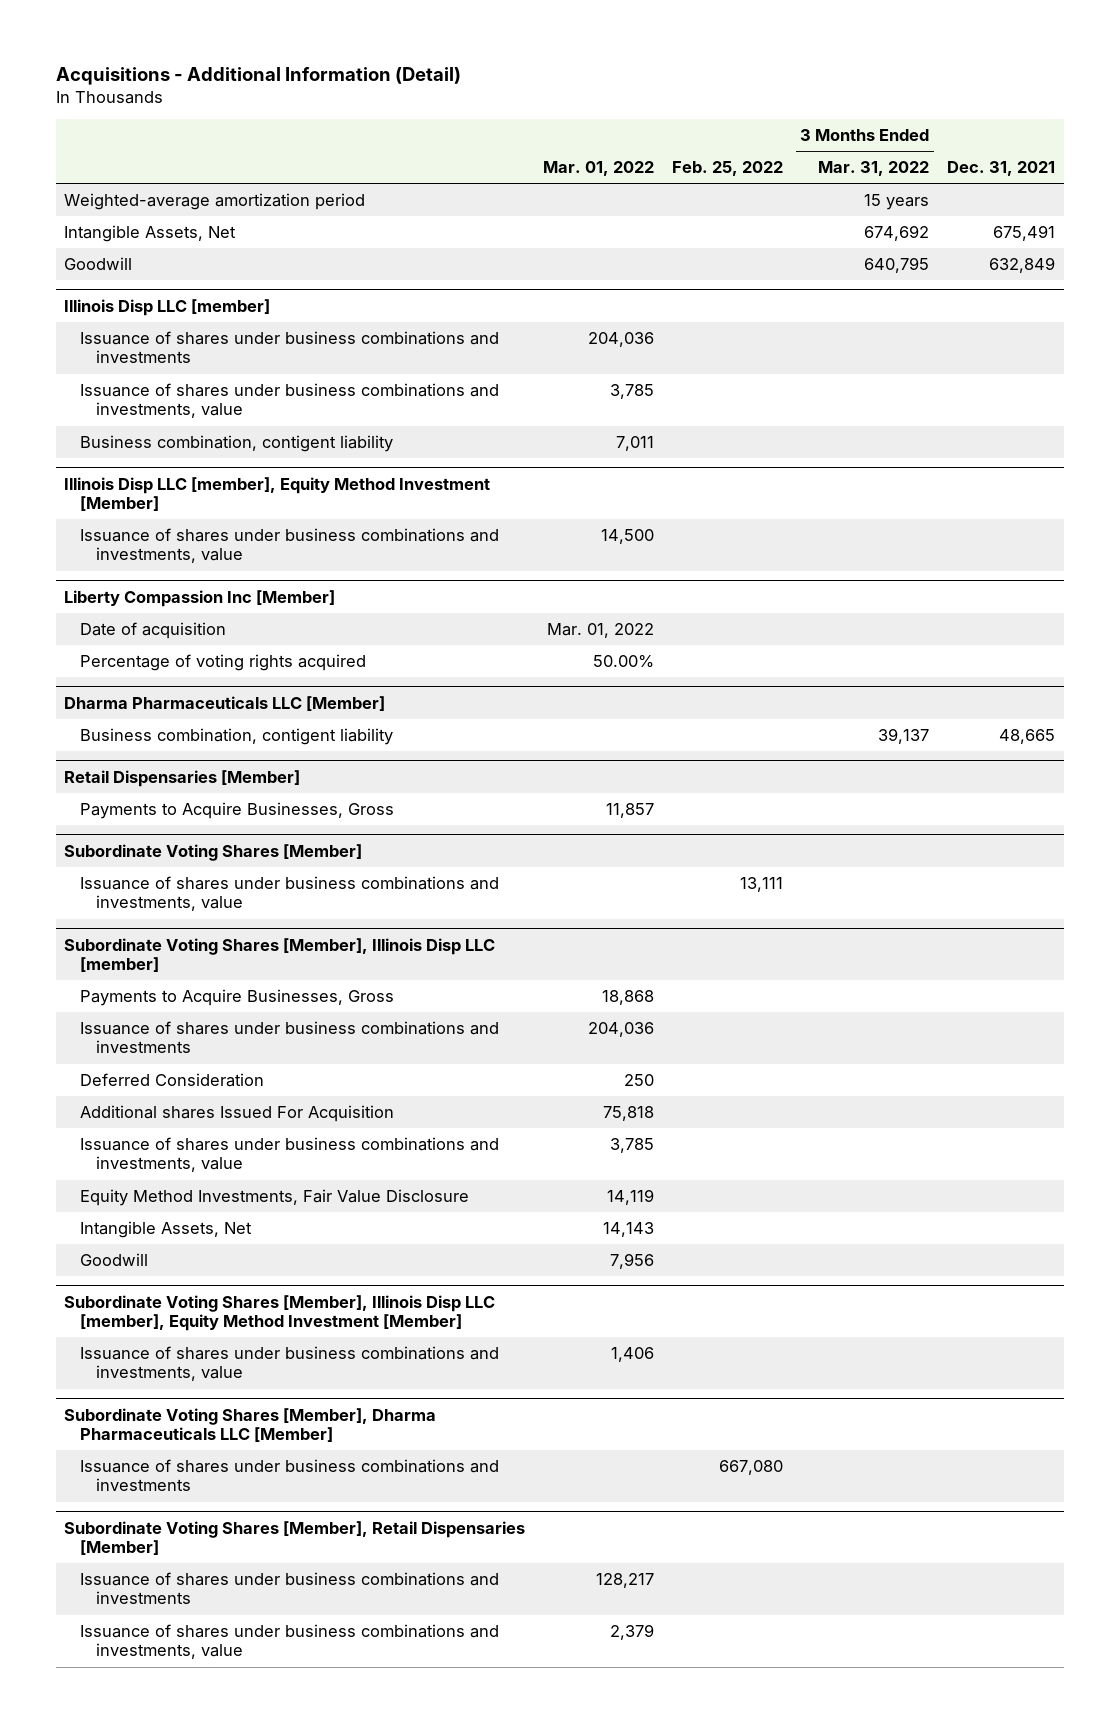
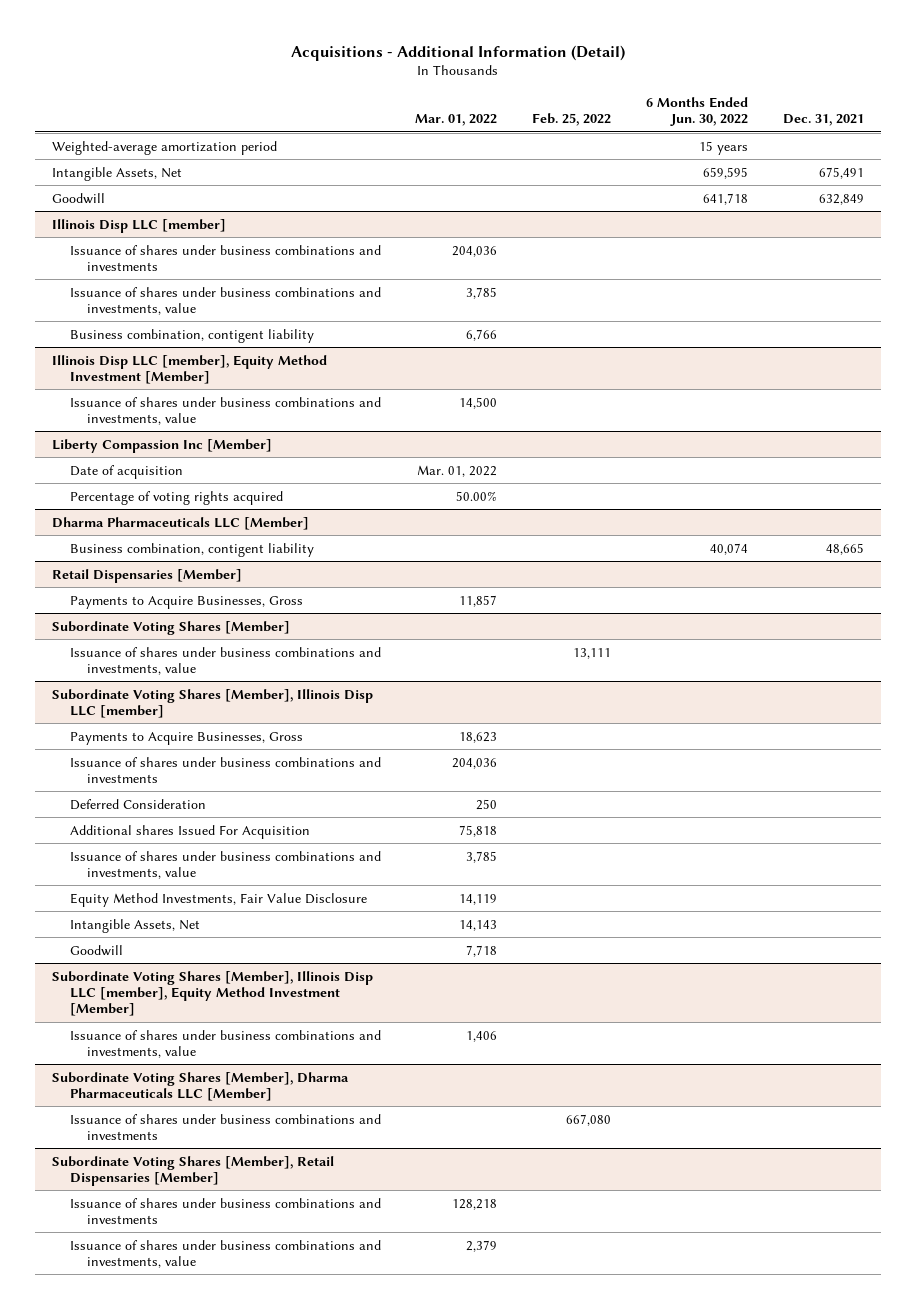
- | Mar. 01, 2022 | Feb. 25, 2022 | 3 Months Ended Mar. 31, 2022 | Dec. 31, 2021
+ | Mar. 01, 2022 | Feb. 25, 2022 | 6 Months Ended Jun. 30, 2022 | Dec. 31, 2021
@ Illinois Disp LLC [member]
- Business combination, contigent liability | 7,011 | | |
+ Business combination, contigent liability | 6,766 | | |
@ Subordinate Voting Shares [Member], Illinois Disp LLC [member]
- Payments to Acquire Businesses, Gross | 18,868 | | |
+ Payments to Acquire Businesses, Gross | 18,623 | | |
- Goodwill | 7,956 | | |
+ Goodwill | 7,718 | | |
@ Subordinate Voting Shares [Member], Retail Dispensaries [Member]
- Issuance of shares under business combinations and investments | 128,217 | | |
+ Issuance of shares under business combinations and investments | 128,218 | | |

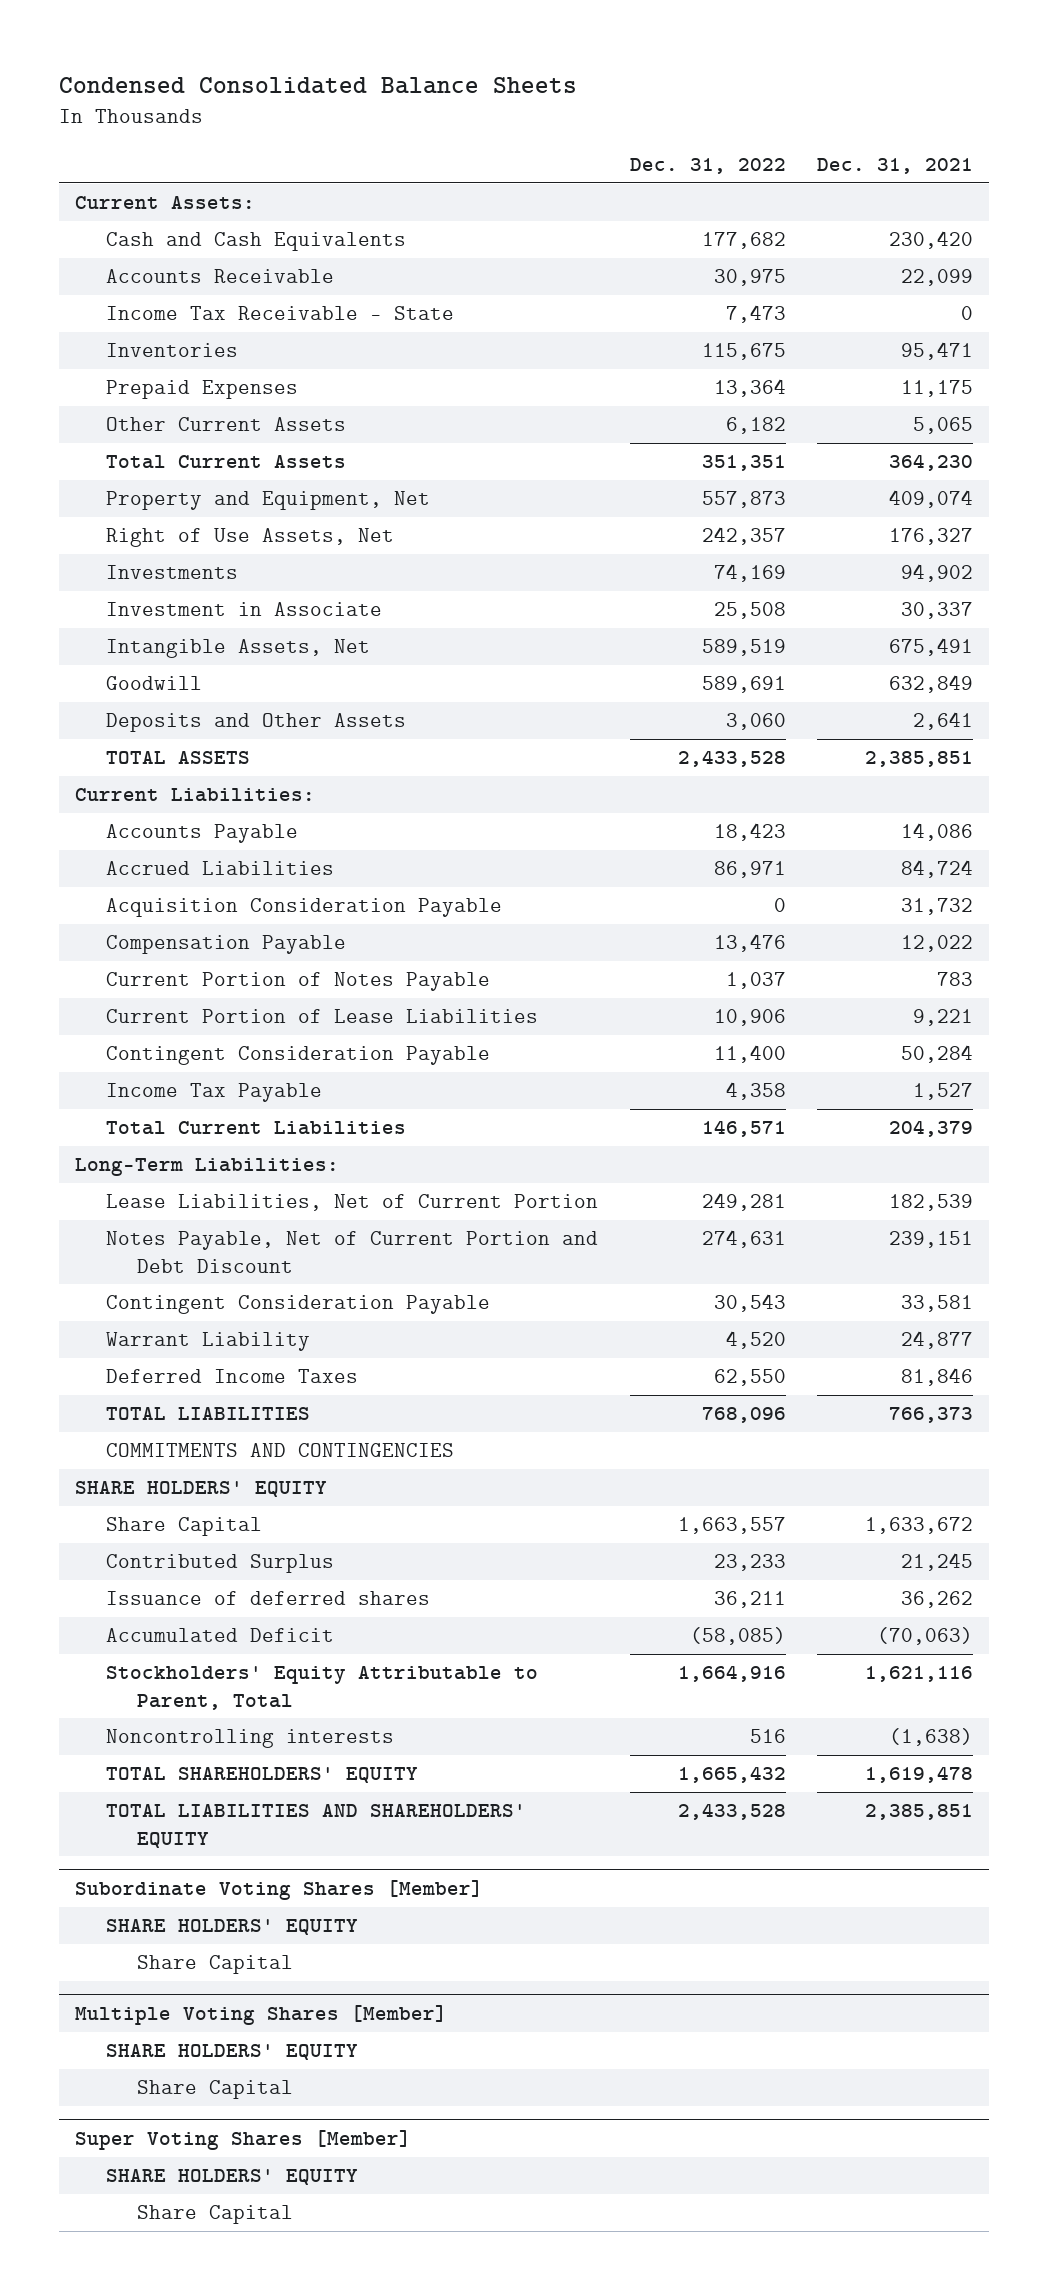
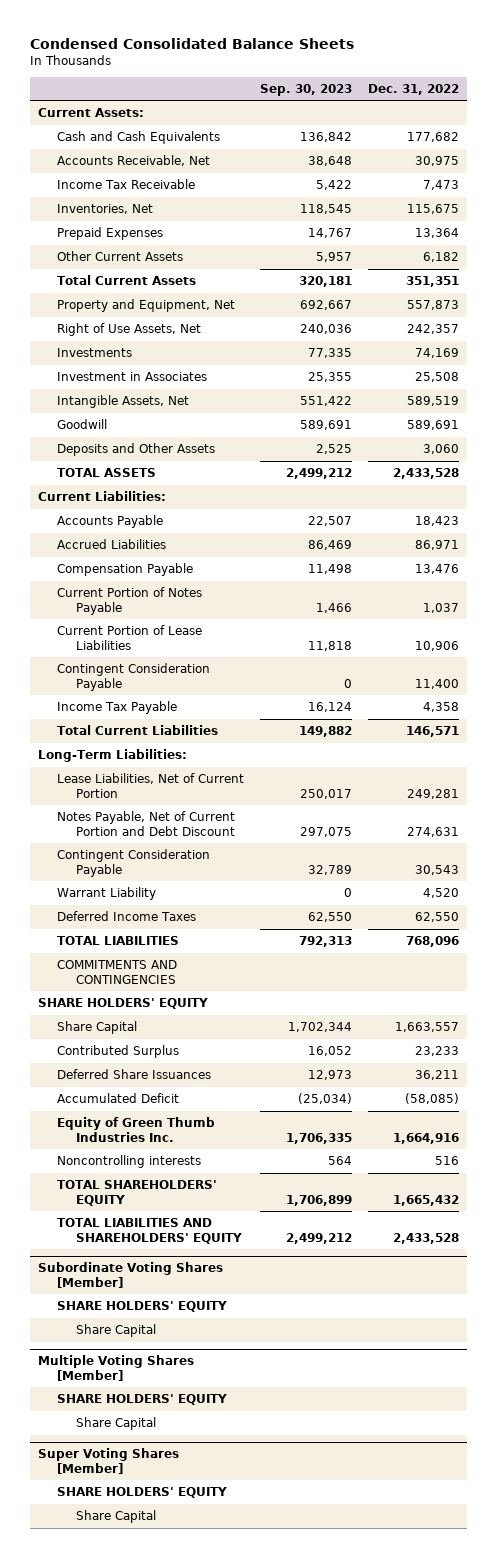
- | Dec. 31, 2022 | Dec. 31, 2021
+ | Sep. 30, 2023 | Dec. 31, 2022
- Accounts Receivable | 30,975 | 22,099
- Income Tax Receivable - State | 7,473 | 0
- Inventories | 115,675 | 95,471
+ Accounts Receivable, Net | 38,648 | 30,975
+ Income Tax Receivable | 5,422 | 7,473
+ Inventories, Net | 118,545 | 115,675
- Investment in Associate | 25,508 | 30,337
+ Investment in Associates | 25,355 | 25,508
- Acquisition Consideration Payable | 0 | 31,732
- Issuance of deferred shares | 36,211 | 36,262
+ Deferred Share Issuances | 12,973 | 36,211
- Stockholders' Equity Attributable to Parent, Total | 1,664,916 | 1,621,116
+ Equity of Green Thumb Industries Inc. | 1,706,335 | 1,664,916

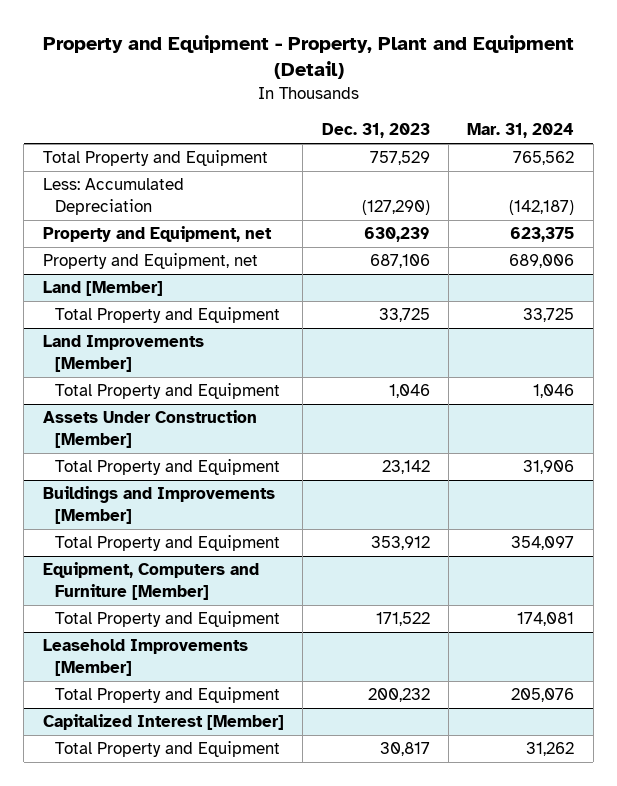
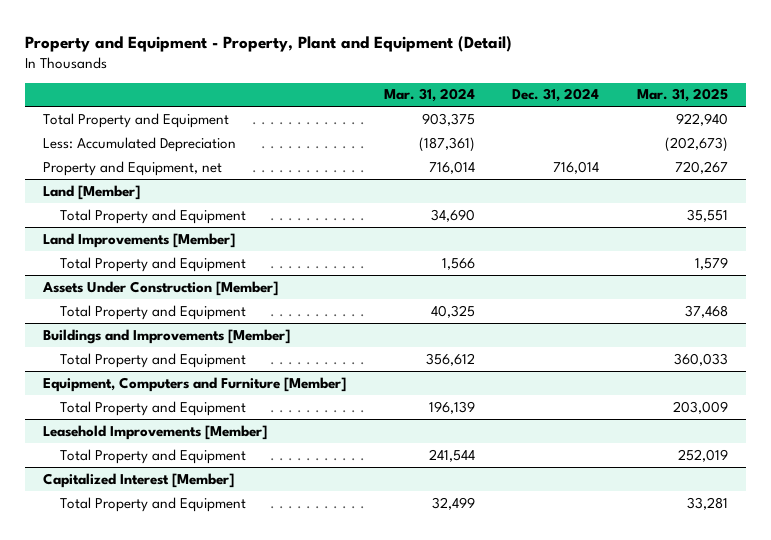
- | Dec. 31, 2023 | Mar. 31, 2024
+ | Mar. 31, 2024 | Dec. 31, 2024 | Mar. 31, 2025
- Total Property and Equipment | 757,529 | 765,562
- Less: Accumulated Depreciation | (127,290) | (142,187)
- Property and Equipment, net | 630,239 | 623,375
- Property and Equipment, net | 687,106 | 689,006
+ Total Property and Equipment | 903,375 | | 922,940
+ Less: Accumulated Depreciation | (187,361) | | (202,673)
+ Property and Equipment, net | 716,014 | 716,014 | 720,267
@ Land [Member]
- Total Property and Equipment | 33,725 | 33,725
+ Total Property and Equipment | 34,690 | | 35,551
@ Land Improvements [Member]
- Total Property and Equipment | 1,046 | 1,046
+ Total Property and Equipment | 1,566 | | 1,579
@ Assets Under Construction [Member]
- Total Property and Equipment | 23,142 | 31,906
+ Total Property and Equipment | 40,325 | | 37,468
@ Buildings and Improvements [Member]
- Total Property and Equipment | 353,912 | 354,097
+ Total Property and Equipment | 356,612 | | 360,033
@ Equipment, Computers and Furniture [Member]
- Total Property and Equipment | 171,522 | 174,081
+ Total Property and Equipment | 196,139 | | 203,009
@ Leasehold Improvements [Member]
- Total Property and Equipment | 200,232 | 205,076
+ Total Property and Equipment | 241,544 | | 252,019
@ Capitalized Interest [Member]
- Total Property and Equipment | 30,817 | 31,262
+ Total Property and Equipment | 32,499 | | 33,281

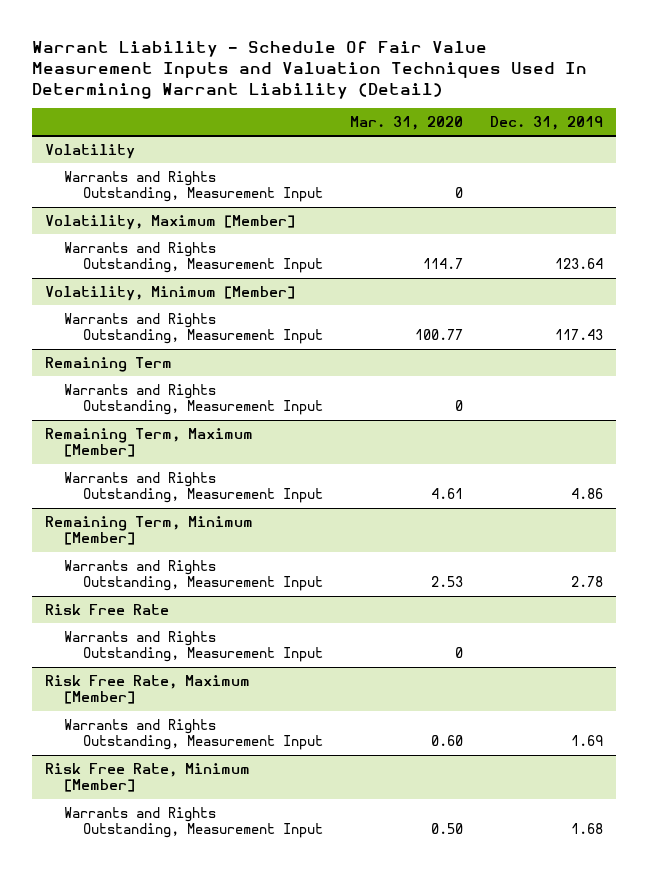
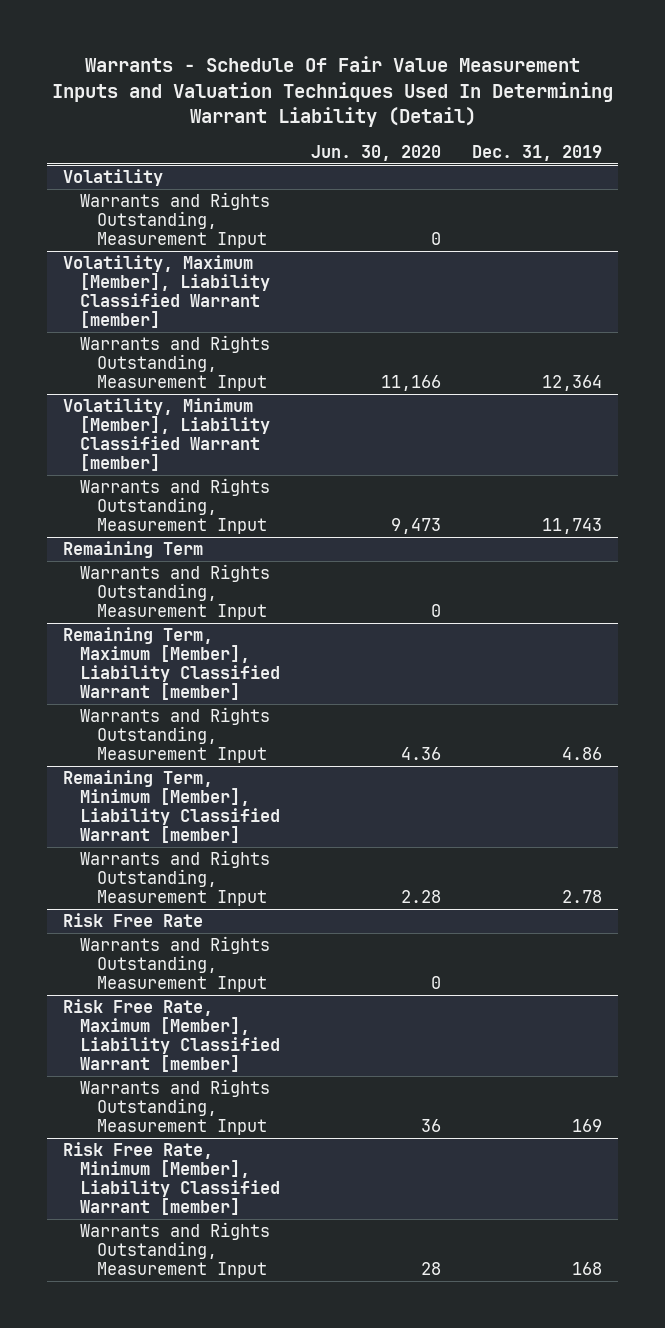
- Warrant Liability - Schedule Of Fair Value Measurement Inputs and Valuation Techniques Used In Determining Warrant Liability (Detail)
+ Warrants - Schedule Of Fair Value Measurement Inputs and Valuation Techniques Used In Determining Warrant Liability (Detail)
- | Mar. 31, 2020 | Dec. 31, 2019
+ | Jun. 30, 2020 | Dec. 31, 2019
- Volatility, Maximum [Member]
- Warrants and Rights Outstanding, Measurement Input | 114.7 | 123.64
- Volatility, Minimum [Member]
- Warrants and Rights Outstanding, Measurement Input | 100.77 | 117.43
+ Volatility, Maximum [Member], Liability Classified Warrant [member]
+ Warrants and Rights Outstanding, Measurement Input | 11,166 | 12,364
+ Volatility, Minimum [Member], Liability Classified Warrant [member]
+ Warrants and Rights Outstanding, Measurement Input | 9,473 | 11,743
- Remaining Term, Maximum [Member]
+ Remaining Term, Maximum [Member], Liability Classified Warrant [member]
- Remaining Term, Minimum [Member]
+ Remaining Term, Minimum [Member], Liability Classified Warrant [member]
- Risk Free Rate, Maximum [Member]
- Warrants and Rights Outstanding, Measurement Input | 0.60 | 1.69
- Risk Free Rate, Minimum [Member]
- Warrants and Rights Outstanding, Measurement Input | 0.50 | 1.68
+ Risk Free Rate, Maximum [Member], Liability Classified Warrant [member]
+ Warrants and Rights Outstanding, Measurement Input | 36 | 169
+ Risk Free Rate, Minimum [Member], Liability Classified Warrant [member]
+ Warrants and Rights Outstanding, Measurement Input | 28 | 168

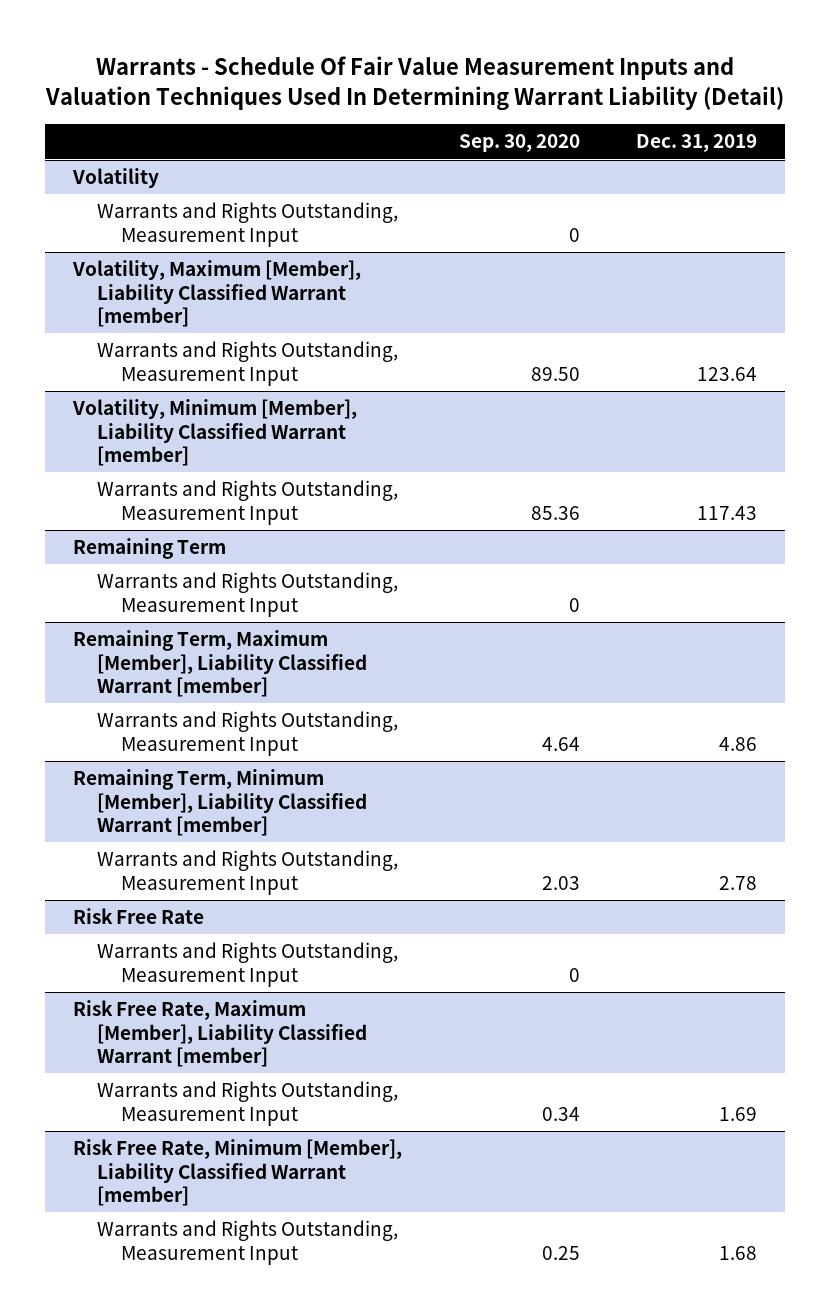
- | Jun. 30, 2020 | Dec. 31, 2019
+ | Sep. 30, 2020 | Dec. 31, 2019
@ Volatility, Maximum [Member], Liability Classified Warrant [member]
- Warrants and Rights Outstanding, Measurement Input | 11,166 | 12,364
+ Warrants and Rights Outstanding, Measurement Input | 89.50 | 123.64
@ Volatility, Minimum [Member], Liability Classified Warrant [member]
- Warrants and Rights Outstanding, Measurement Input | 9,473 | 11,743
+ Warrants and Rights Outstanding, Measurement Input | 85.36 | 117.43
@ Risk Free Rate, Maximum [Member], Liability Classified Warrant [member]
- Warrants and Rights Outstanding, Measurement Input | 36 | 169
+ Warrants and Rights Outstanding, Measurement Input | 0.34 | 1.69
@ Risk Free Rate, Minimum [Member], Liability Classified Warrant [member]
- Warrants and Rights Outstanding, Measurement Input | 28 | 168
+ Warrants and Rights Outstanding, Measurement Input | 0.25 | 1.68

